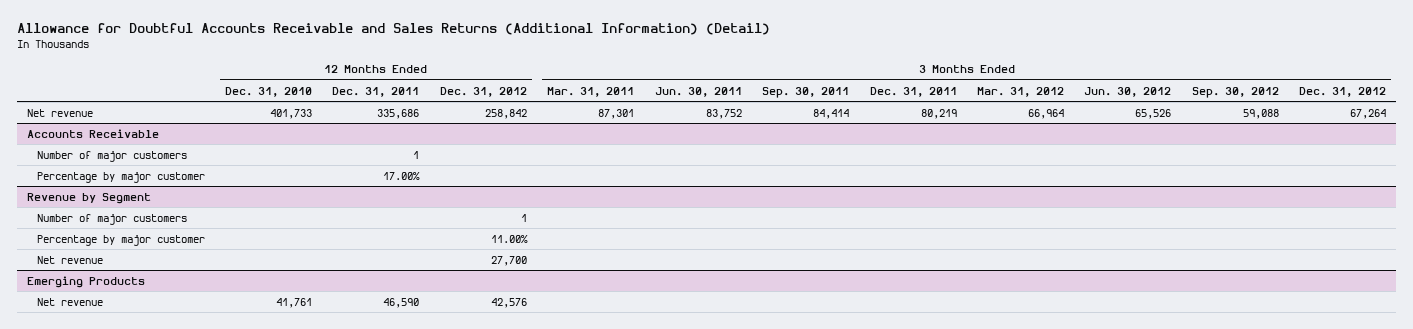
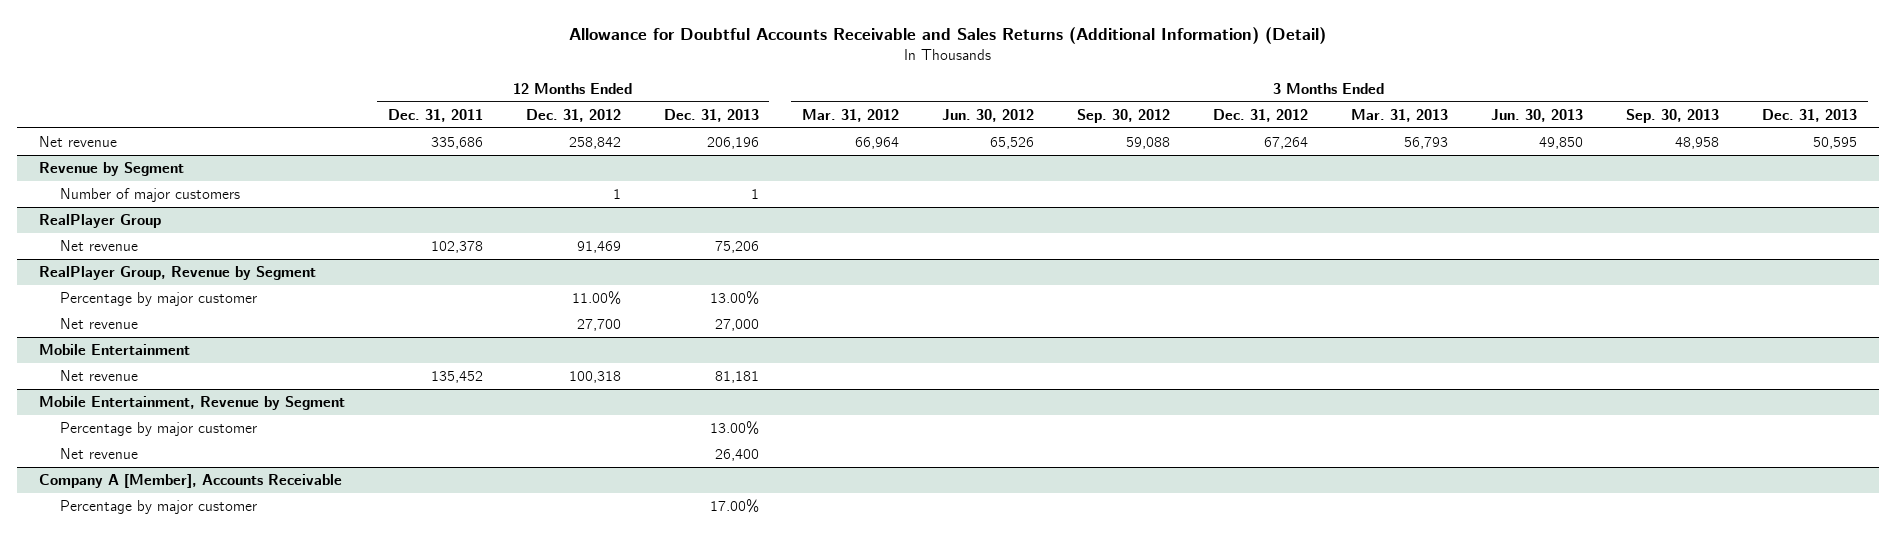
- | 12 Months Ended Dec. 31, 2010 | 12 Months Ended Dec. 31, 2011 | 12 Months Ended Dec. 31, 2012 | 3 Months Ended Mar. 31, 2011 | 3 Months Ended Jun. 30, 2011 | 3 Months Ended Sep. 30, 2011 | 3 Months Ended Dec. 31, 2011 | 3 Months Ended Mar. 31, 2012 | 3 Months Ended Jun. 30, 2012 | 3 Months Ended Sep. 30, 2012 | 3 Months Ended Dec. 31, 2012
+ | 12 Months Ended Dec. 31, 2011 | 12 Months Ended Dec. 31, 2012 | 12 Months Ended Dec. 31, 2013 | 3 Months Ended Mar. 31, 2012 | 3 Months Ended Jun. 30, 2012 | 3 Months Ended Sep. 30, 2012 | 3 Months Ended Dec. 31, 2012 | 3 Months Ended Mar. 31, 2013 | 3 Months Ended Jun. 30, 2013 | 3 Months Ended Sep. 30, 2013 | 3 Months Ended Dec. 31, 2013
- Accounts Receivable
- Number of major customers | | 1 | | | | | | | | |
- Percentage by major customer | | 17.00% | | | | | | | | |
+ RealPlayer Group
+ Net revenue | 102,378 | 91,469 | 75,206 | | | | | | | |
+ RealPlayer Group, Revenue by Segment
- Emerging Products
- Net revenue | 41,761 | 46,590 | 42,576 | | | | | | | |
+ Mobile Entertainment
+ Net revenue | 135,452 | 100,318 | 81,181 | | | | | | | |
+ Mobile Entertainment, Revenue by Segment
+ Percentage by major customer | | | 13.00% | | | | | | | |
+ Net revenue | | | 26,400 | | | | | | | |
+ Company A [Member], Accounts Receivable
+ Percentage by major customer | | | 17.00% | | | | | | | |

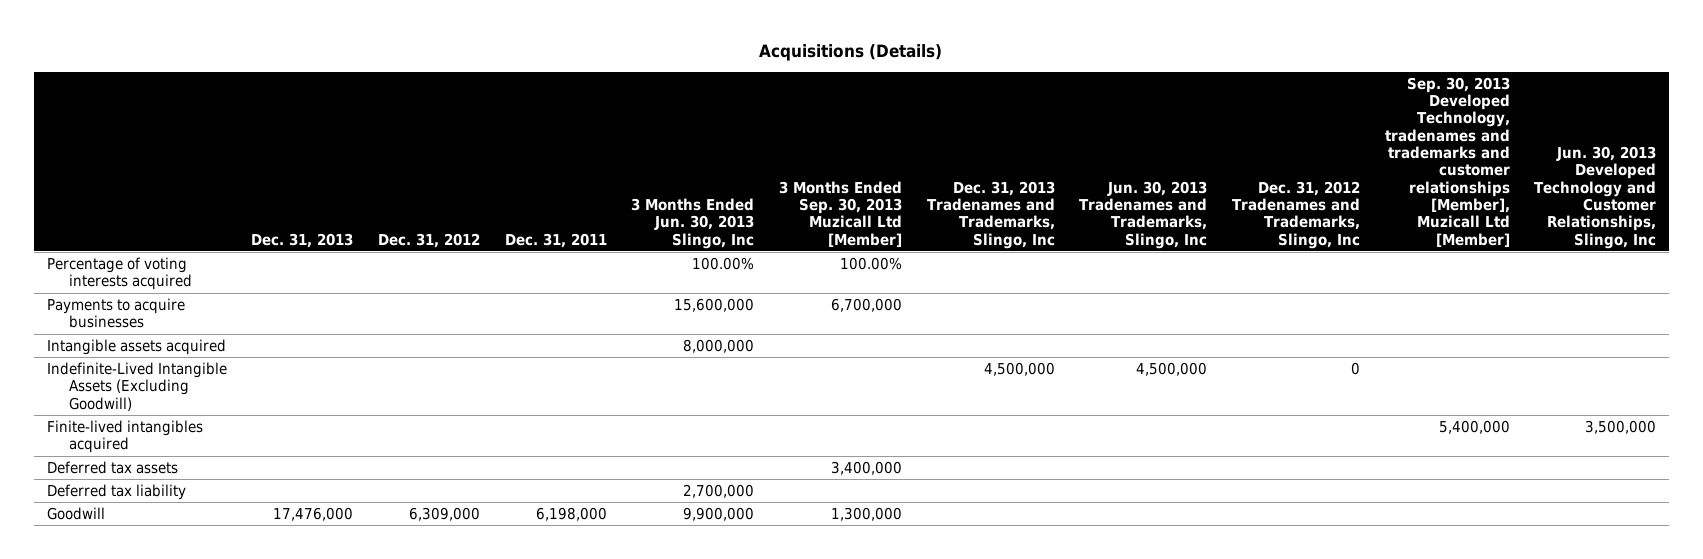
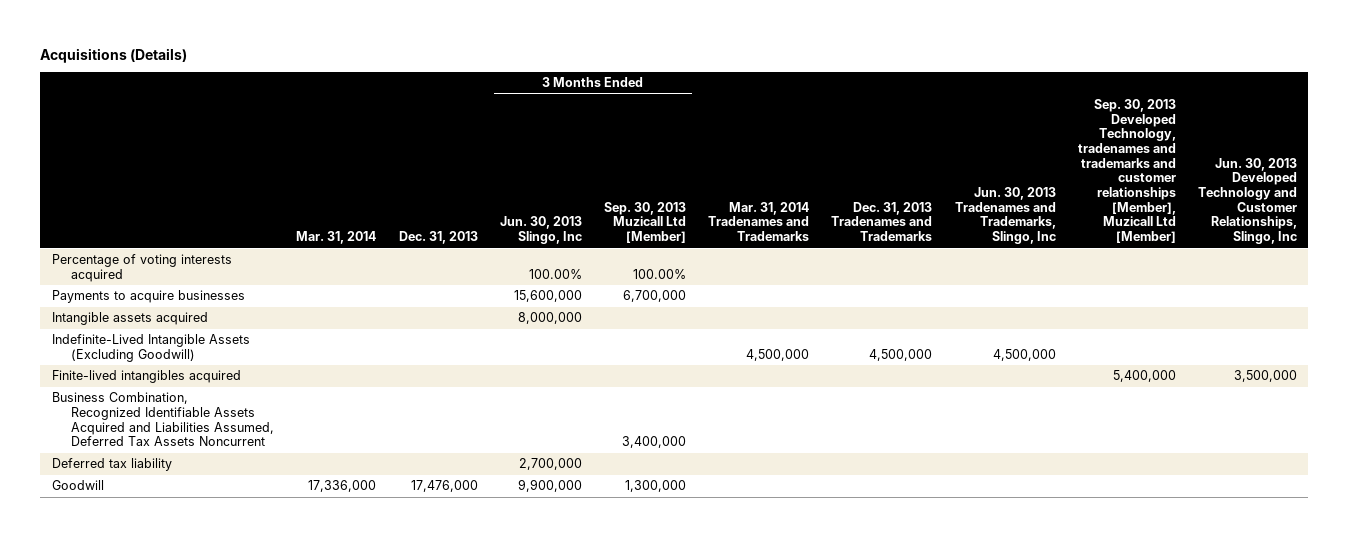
- | Dec. 31, 2013 | Dec. 31, 2012 | Dec. 31, 2011 | 3 Months Ended Jun. 30, 2013 Slingo, Inc | 3 Months Ended Sep. 30, 2013 Muzicall Ltd [Member] | Dec. 31, 2013 Tradenames and Trademarks, Slingo, Inc | Jun. 30, 2013 Tradenames and Trademarks, Slingo, Inc | Dec. 31, 2012 Tradenames and Trademarks, Slingo, Inc | Sep. 30, 2013 Developed Technology, tradenames and trademarks and customer relationships [Member], Muzicall Ltd [Member] | Jun. 30, 2013 Developed Technology and Customer Relationships, Slingo, Inc
+ | Mar. 31, 2014 | Dec. 31, 2013 | 3 Months Ended Jun. 30, 2013 Slingo, Inc | 3 Months Ended Sep. 30, 2013 Muzicall Ltd [Member] | Mar. 31, 2014 Tradenames and Trademarks | Dec. 31, 2013 Tradenames and Trademarks | Jun. 30, 2013 Tradenames and Trademarks, Slingo, Inc | Sep. 30, 2013 Developed Technology, tradenames and trademarks and customer relationships [Member], Muzicall Ltd [Member] | Jun. 30, 2013 Developed Technology and Customer Relationships, Slingo, Inc
- Deferred tax assets | | | | | 3,400,000 | | | | |
+ Business Combination, Recognized Identifiable Assets Acquired and Liabilities Assumed, Deferred Tax Assets Noncurrent | | | | 3,400,000 | | | | |

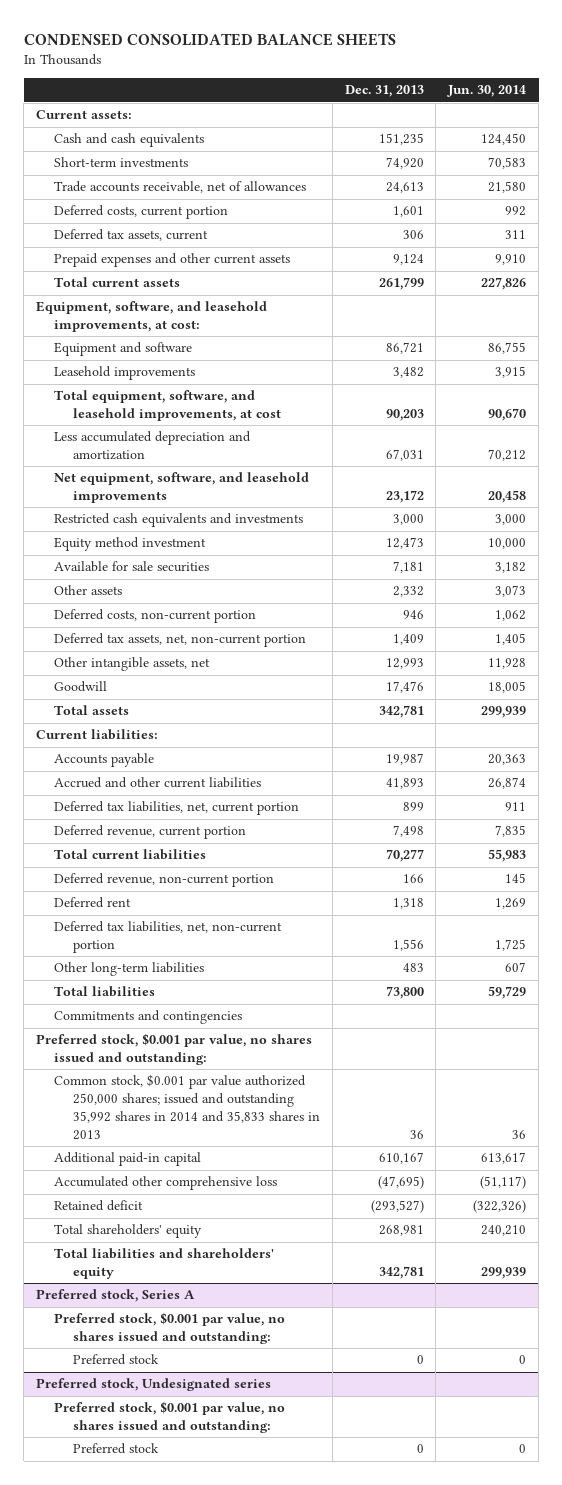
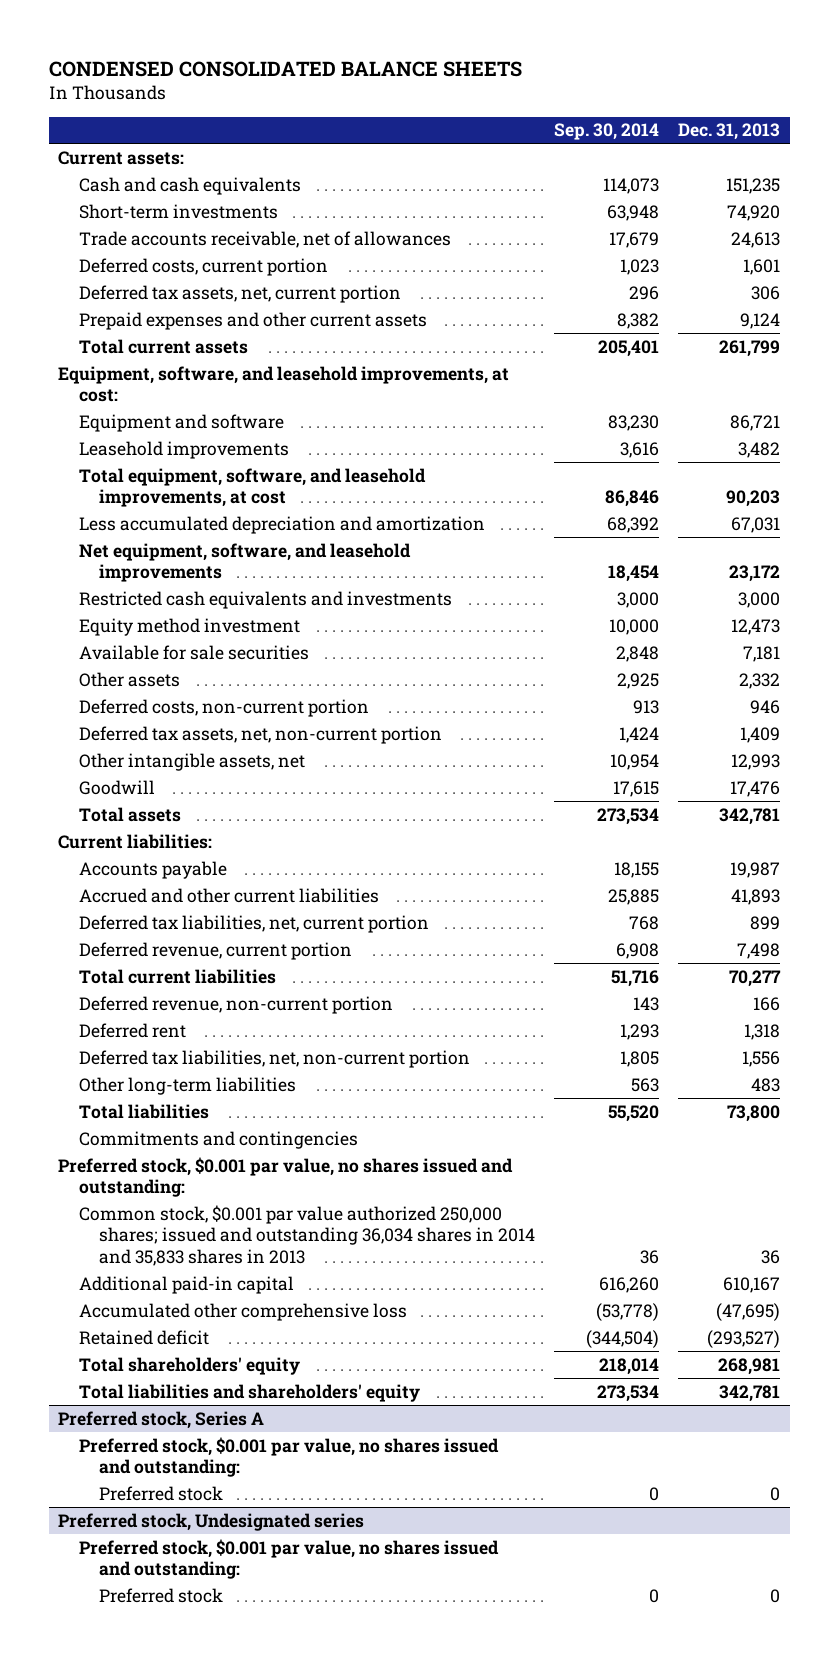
- | Dec. 31, 2013 | Jun. 30, 2014
+ | Sep. 30, 2014 | Dec. 31, 2013
- Deferred tax assets, current | 306 | 311
+ Deferred tax assets, net, current portion | 296 | 306
- Common stock, $0.001 par value authorized 250,000 shares; issued and outstanding 35,992 shares in 2014 and 35,833 shares in 2013 | 36 | 36
+ Common stock, $0.001 par value authorized 250,000 shares; issued and outstanding 36,034 shares in 2014 and 35,833 shares in 2013 | 36 | 36

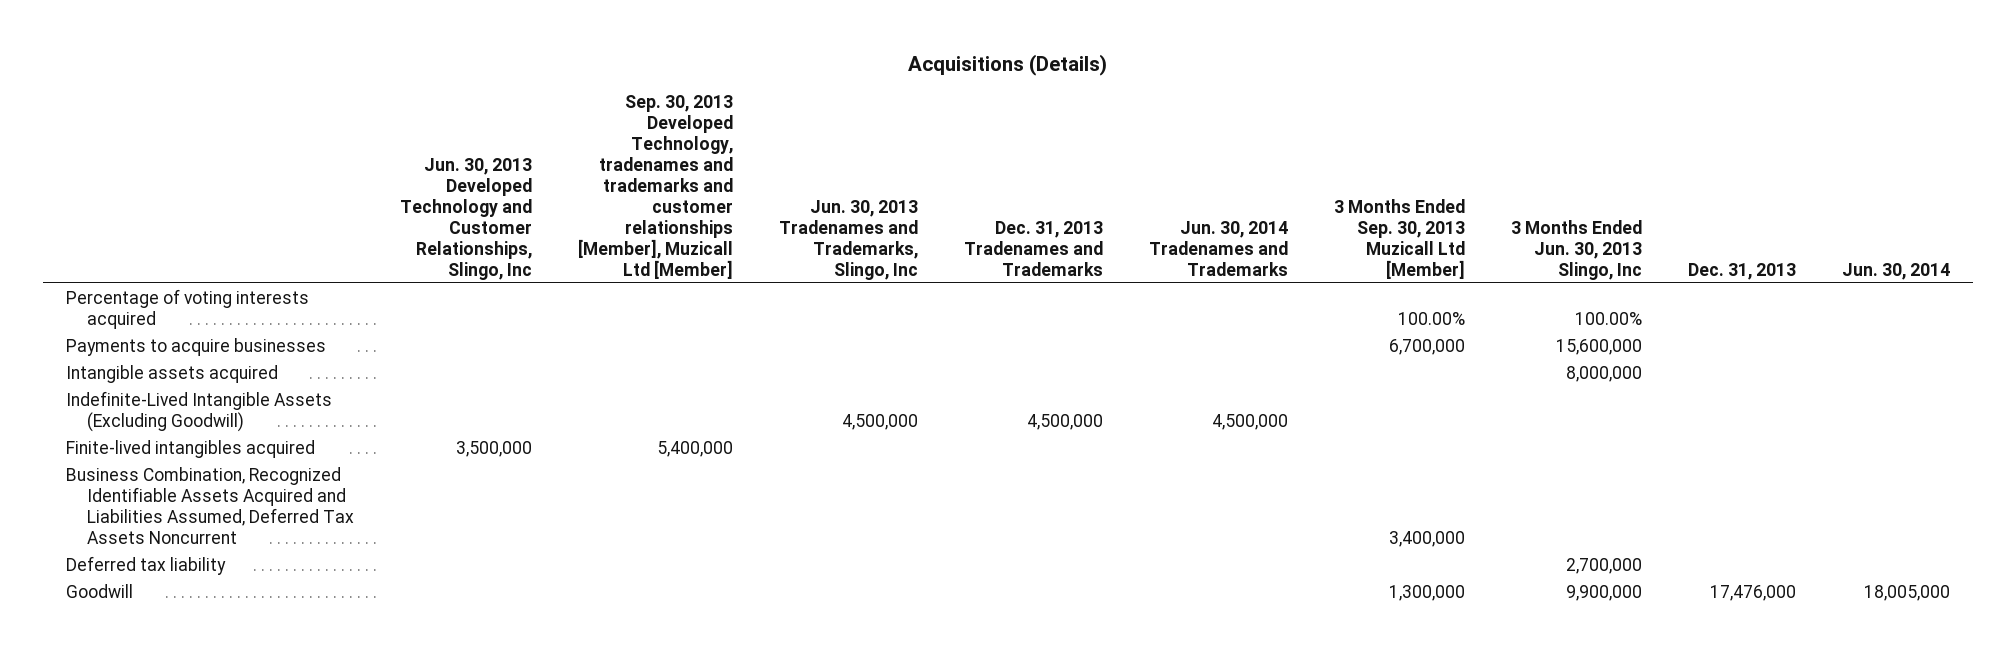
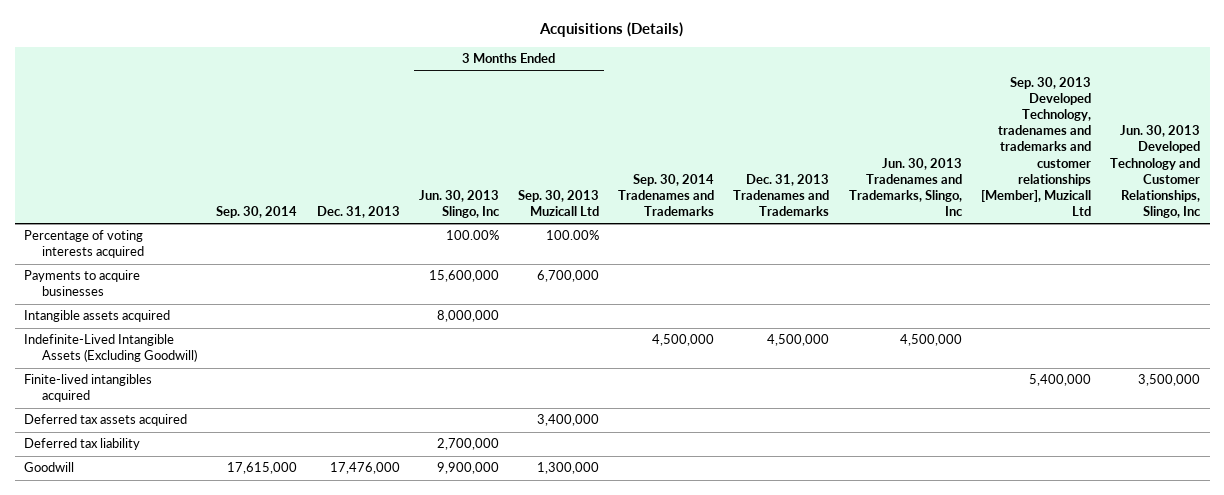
- | Jun. 30, 2013 Developed Technology and Customer Relationships, Slingo, Inc | Sep. 30, 2013 Developed Technology, tradenames and trademarks and customer relationships [Member], Muzicall Ltd [Member] | Jun. 30, 2013 Tradenames and Trademarks, Slingo, Inc | Dec. 31, 2013 Tradenames and Trademarks | Jun. 30, 2014 Tradenames and Trademarks | 3 Months Ended Sep. 30, 2013 Muzicall Ltd [Member] | 3 Months Ended Jun. 30, 2013 Slingo, Inc | Dec. 31, 2013 | Jun. 30, 2014
+ | Sep. 30, 2014 | Dec. 31, 2013 | 3 Months Ended Jun. 30, 2013 Slingo, Inc | 3 Months Ended Sep. 30, 2013 Muzicall Ltd | Sep. 30, 2014 Tradenames and Trademarks | Dec. 31, 2013 Tradenames and Trademarks | Jun. 30, 2013 Tradenames and Trademarks, Slingo, Inc | Sep. 30, 2013 Developed Technology, tradenames and trademarks and customer relationships [Member], Muzicall Ltd | Jun. 30, 2013 Developed Technology and Customer Relationships, Slingo, Inc
- Business Combination, Recognized Identifiable Assets Acquired and Liabilities Assumed, Deferred Tax Assets Noncurrent | | | | | | 3,400,000 | | |
+ Deferred tax assets acquired | | | | 3,400,000 | | | | |

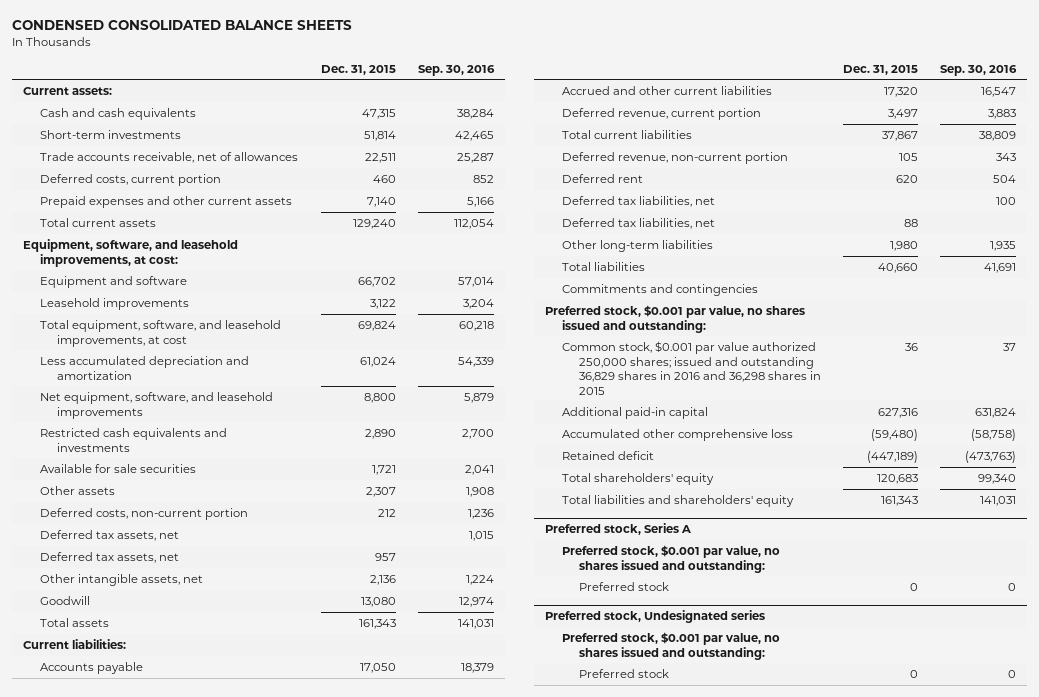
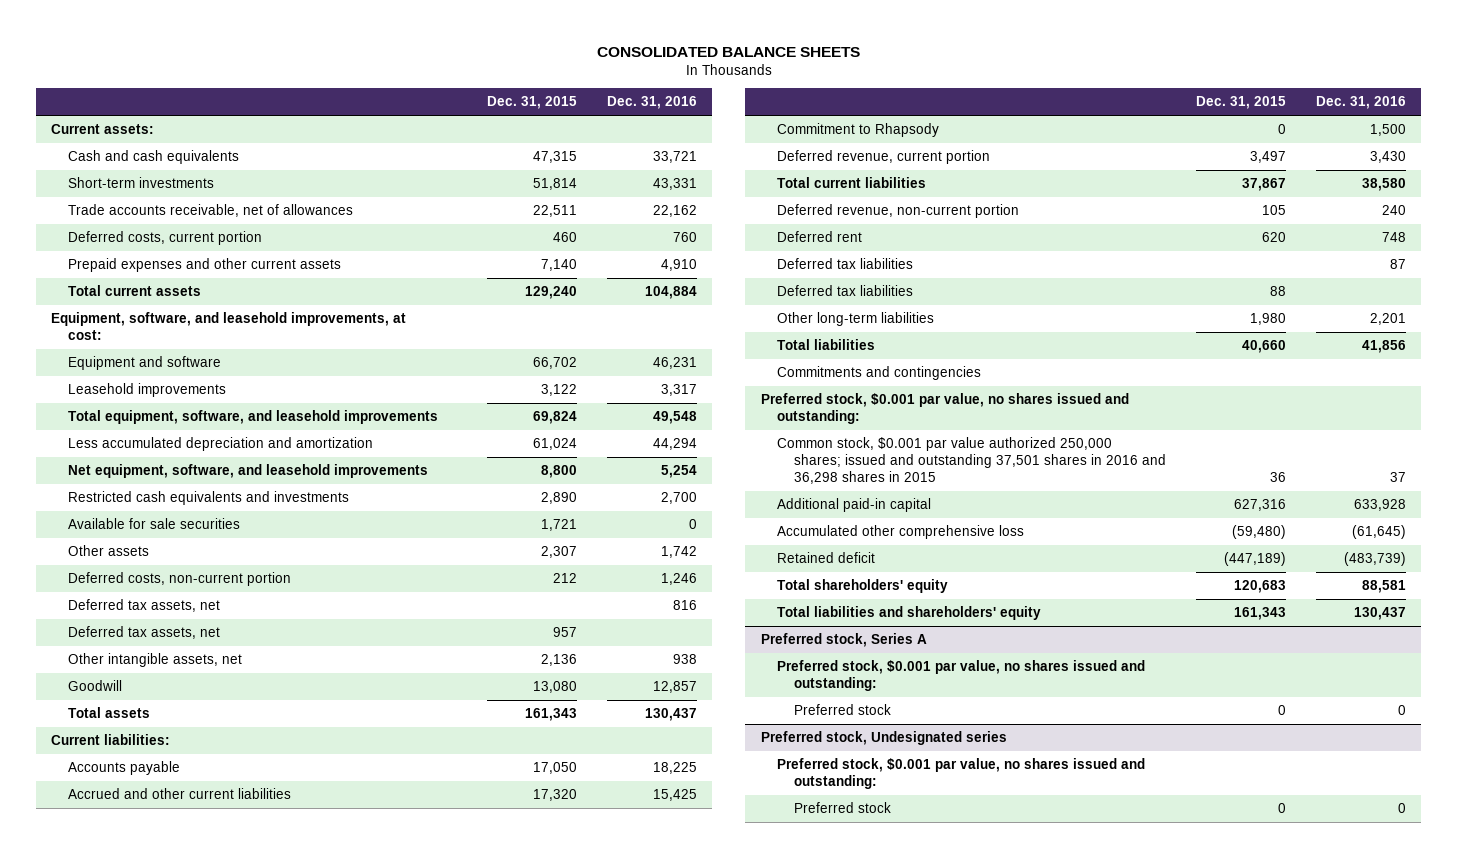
- CONDENSED CONSOLIDATED BALANCE SHEETS
+ CONSOLIDATED BALANCE SHEETS
- | Dec. 31, 2015 | Sep. 30, 2016
+ | Dec. 31, 2015 | Dec. 31, 2016
- Total equipment, software, and leasehold improvements, at cost | 69,824 | 60,218
+ Total equipment, software, and leasehold improvements | 69,824 | 49,548
+ Commitment to Rhapsody | 0 | 1,500
- Deferred tax liabilities, net | | 100
- Deferred tax liabilities, net | 88 |
+ Deferred tax liabilities | | 87
+ Deferred tax liabilities | 88 |
- Common stock, $0.001 par value authorized 250,000 shares; issued and outstanding 36,829 shares in 2016 and 36,298 shares in 2015 | 36 | 37
+ Common stock, $0.001 par value authorized 250,000 shares; issued and outstanding 37,501 shares in 2016 and 36,298 shares in 2015 | 36 | 37

